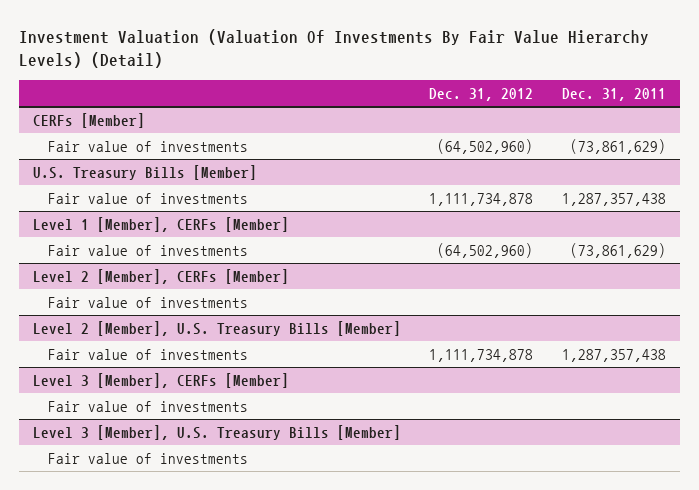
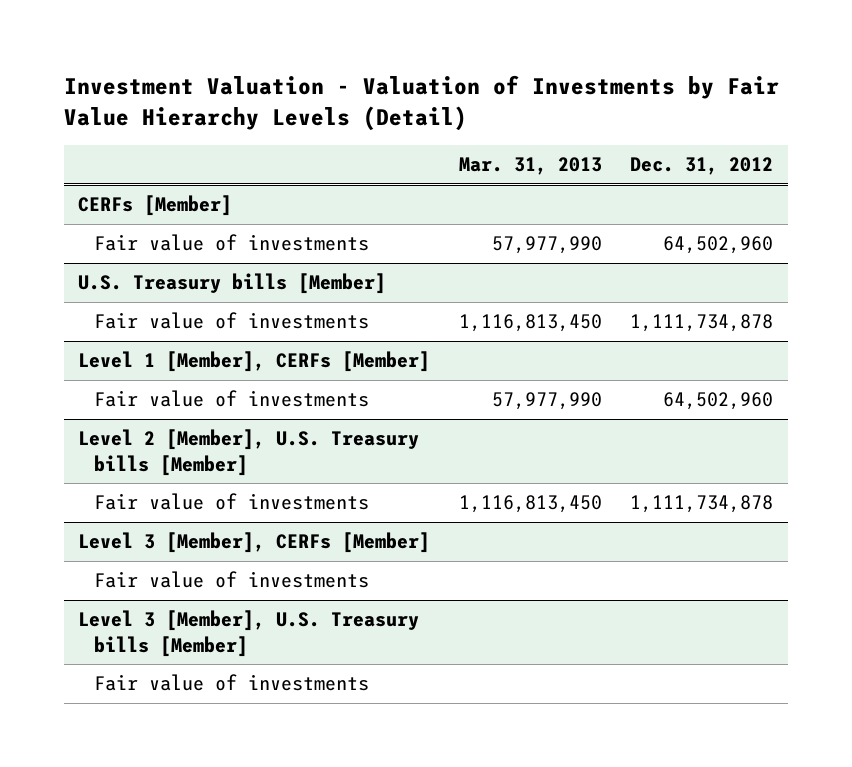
- Investment Valuation (Valuation Of Investments By Fair Value Hierarchy Levels) (Detail)
+ Investment Valuation - Valuation of Investments by Fair Value Hierarchy Levels (Detail)
- | Dec. 31, 2012 | Dec. 31, 2011
+ | Mar. 31, 2013 | Dec. 31, 2012
@ CERFs [Member]
- Fair value of investments | (64,502,960) | (73,861,629)
- U.S. Treasury Bills [Member]
@ CERFs [Member]
+ Fair value of investments | 57,977,990 | 64,502,960
+ U.S. Treasury bills [Member]
@ Level 1 [Member], CERFs [Member]
- Fair value of investments | (64,502,960) | (73,861,629)
- Level 2 [Member], CERFs [Member]
- Fair value of investments
- Level 2 [Member], U.S. Treasury Bills [Member]
@ Level 1 [Member], CERFs [Member]
+ Fair value of investments | 57,977,990 | 64,502,960
+ Level 2 [Member], U.S. Treasury bills [Member]
- Level 3 [Member], U.S. Treasury Bills [Member]
+ Level 3 [Member], U.S. Treasury bills [Member]

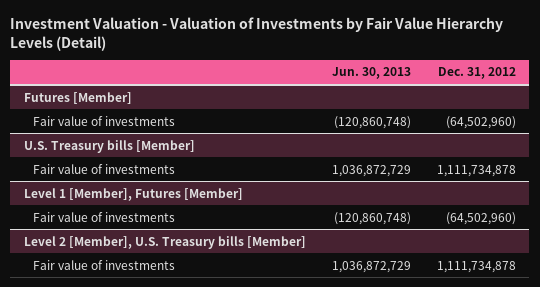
- | Mar. 31, 2013 | Dec. 31, 2012
+ | Jun. 30, 2013 | Dec. 31, 2012
- CERFs [Member]
- Fair value of investments | 57,977,990 | 64,502,960
+ Futures [Member]
+ Fair value of investments | (120,860,748) | (64,502,960)
- Level 1 [Member], CERFs [Member]
- Fair value of investments | 57,977,990 | 64,502,960
+ Level 1 [Member], Futures [Member]
+ Fair value of investments | (120,860,748) | (64,502,960)
- Level 3 [Member], CERFs [Member]
- Fair value of investments
- Level 3 [Member], U.S. Treasury bills [Member]
- Fair value of investments

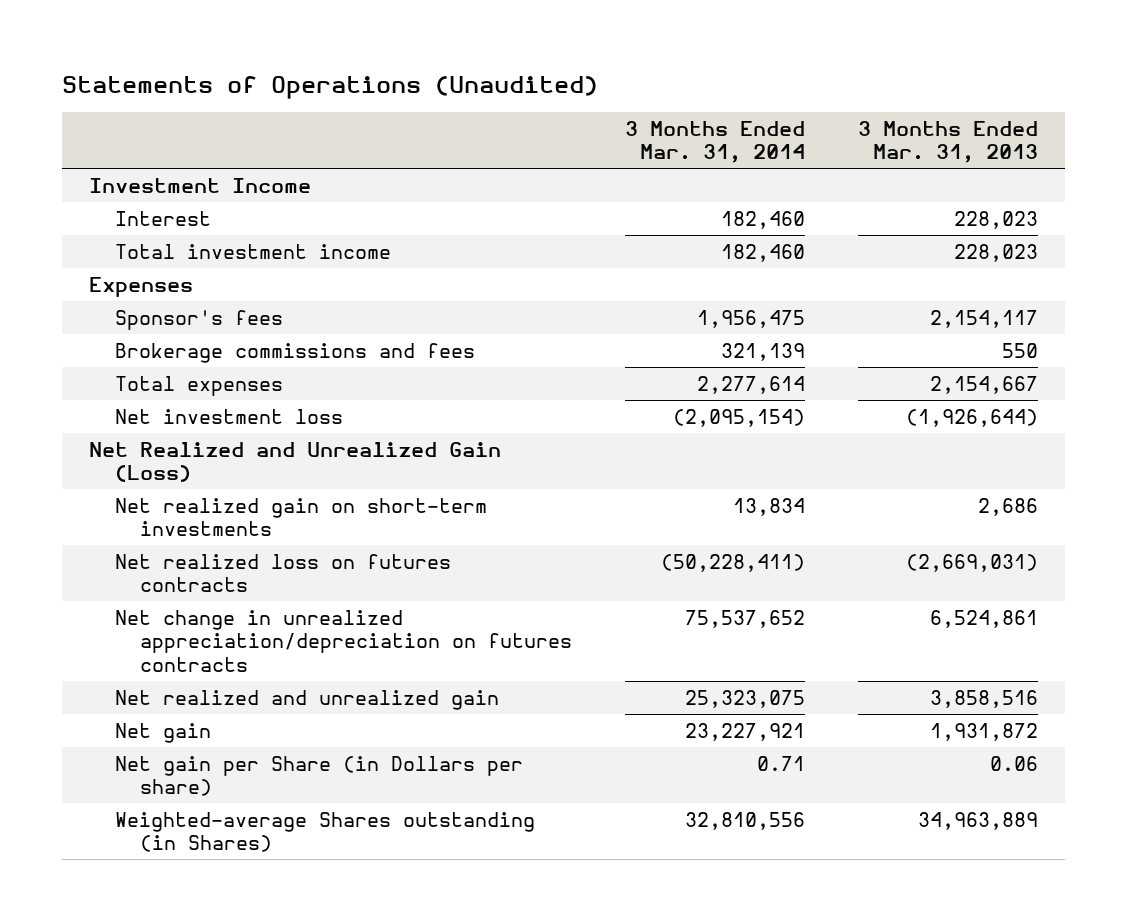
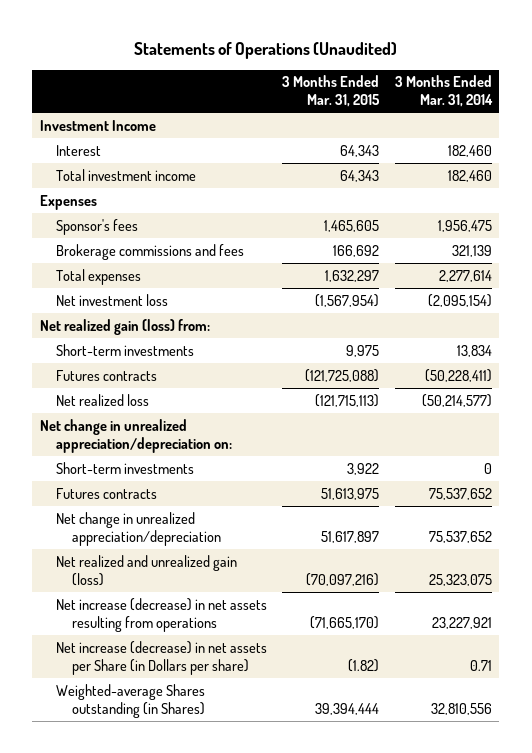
- | 3 Months Ended Mar. 31, 2014 | 3 Months Ended Mar. 31, 2013
+ | 3 Months Ended Mar. 31, 2015 | 3 Months Ended Mar. 31, 2014
- Net Realized and Unrealized Gain (Loss)
- Net realized gain on short-term investments | 13,834 | 2,686
- Net realized loss on futures contracts | (50,228,411) | (2,669,031)
- Net change in unrealized appreciation/depreciation on futures contracts | 75,537,652 | 6,524,861
- Net realized and unrealized gain | 25,323,075 | 3,858,516
- Net gain | 23,227,921 | 1,931,872
- Net gain per Share (in Dollars per share) | 0.71 | 0.06
+ Net realized gain (loss) from:
+ Short-term investments | 9,975 | 13,834
+ Futures contracts | (121,725,088) | (50,228,411)
+ Net realized loss | (121,715,113) | (50,214,577)
+ Net change in unrealized appreciation/depreciation on:
+ Short-term investments | 3,922 | 0
+ Futures contracts | 51,613,975 | 75,537,652
+ Net change in unrealized appreciation/depreciation | 51,617,897 | 75,537,652
+ Net realized and unrealized gain (loss) | (70,097,216) | 25,323,075
+ Net increase (decrease) in net assets resulting from operations | (71,665,170) | 23,227,921
+ Net increase (decrease) in net assets per Share (in Dollars per share) | (1.82) | 0.71

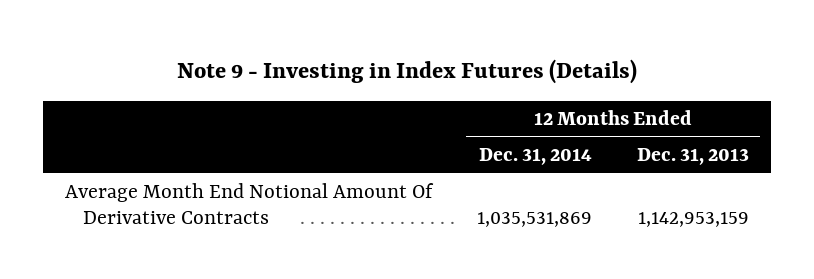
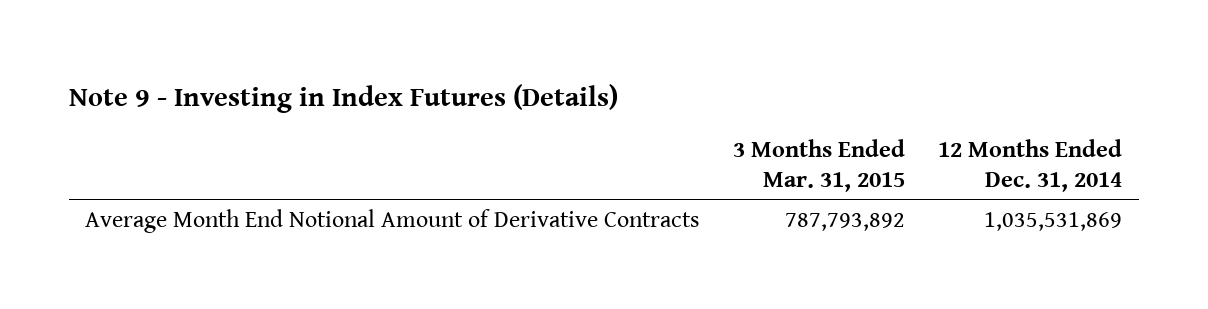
- | 12 Months Ended Dec. 31, 2014 | 12 Months Ended Dec. 31, 2013
+ | 3 Months Ended Mar. 31, 2015 | 12 Months Ended Dec. 31, 2014
- Average Month End Notional Amount Of Derivative Contracts | 1,035,531,869 | 1,142,953,159
+ Average Month End Notional Amount of Derivative Contracts | 787,793,892 | 1,035,531,869

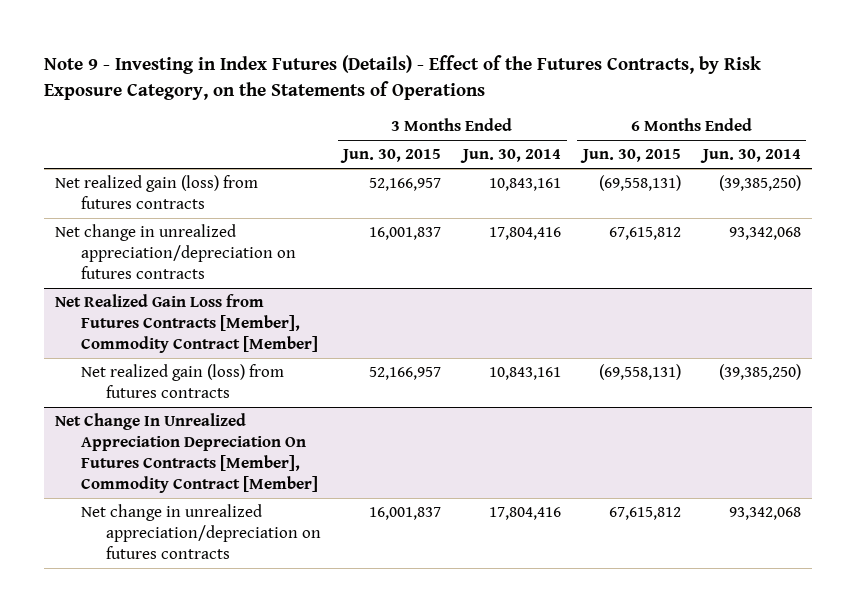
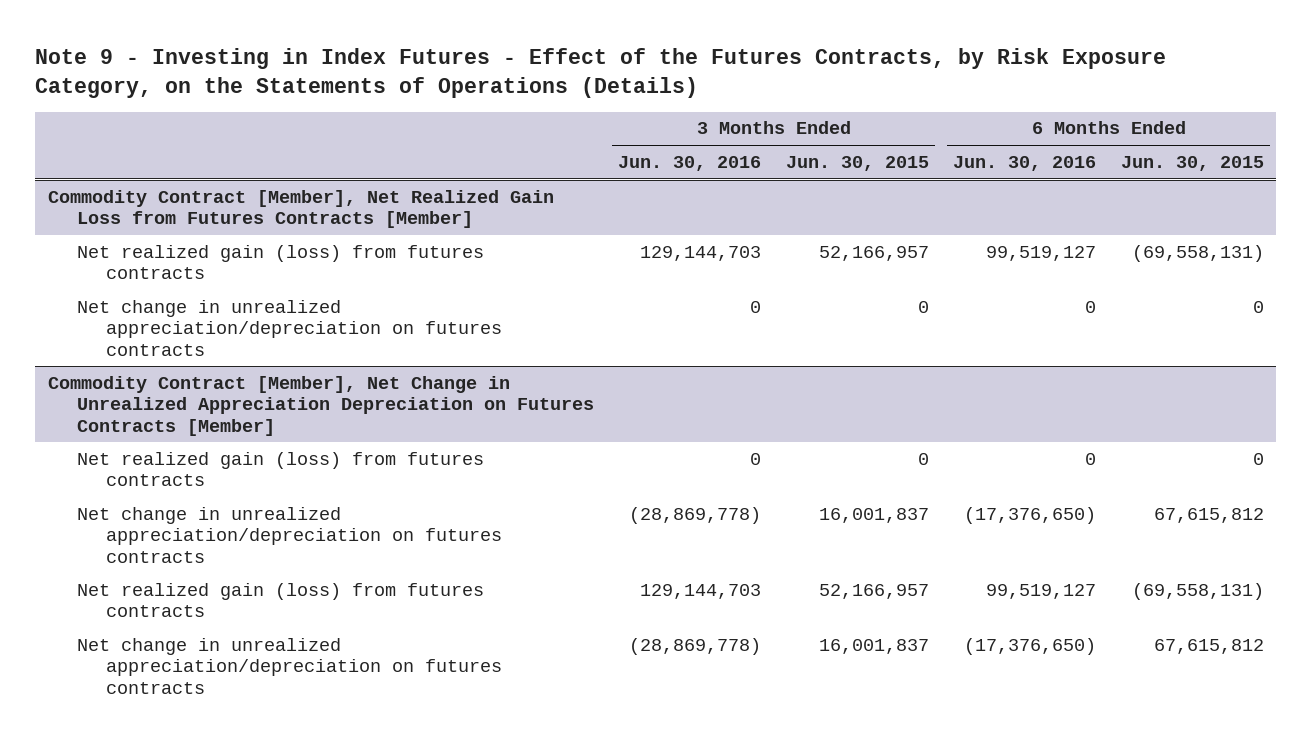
- Note 9 - Investing in Index Futures (Details) - Effect of the Futures Contracts, by Risk Exposure Category, on the Statements of Operations
+ Note 9 - Investing in Index Futures - Effect of the Futures Contracts, by Risk Exposure Category, on the Statements of Operations (Details)
- | 3 Months Ended Jun. 30, 2015 | 3 Months Ended Jun. 30, 2014 | 6 Months Ended Jun. 30, 2015 | 6 Months Ended Jun. 30, 2014
+ | 3 Months Ended Jun. 30, 2016 | 3 Months Ended Jun. 30, 2015 | 6 Months Ended Jun. 30, 2016 | 6 Months Ended Jun. 30, 2015
+ Commodity Contract [Member], Net Realized Gain Loss from Futures Contracts [Member]
+ Net change in unrealized appreciation/depreciation on futures contracts | 0 | 0 | 0 | 0
+ Commodity Contract [Member], Net Change in Unrealized Appreciation Depreciation on Futures Contracts [Member]
+ Net realized gain (loss) from futures contracts | 0 | 0 | 0 | 0
- Net Realized Gain Loss from Futures Contracts [Member], Commodity Contract [Member]
- Net Change In Unrealized Appreciation Depreciation On Futures Contracts [Member], Commodity Contract [Member]

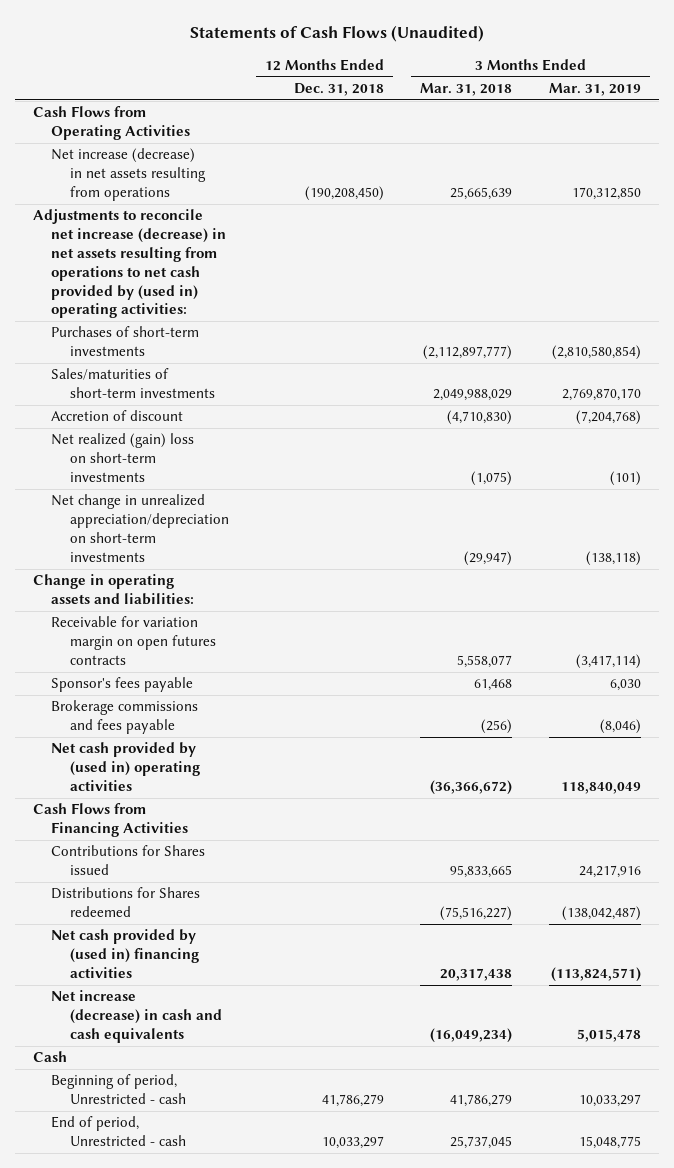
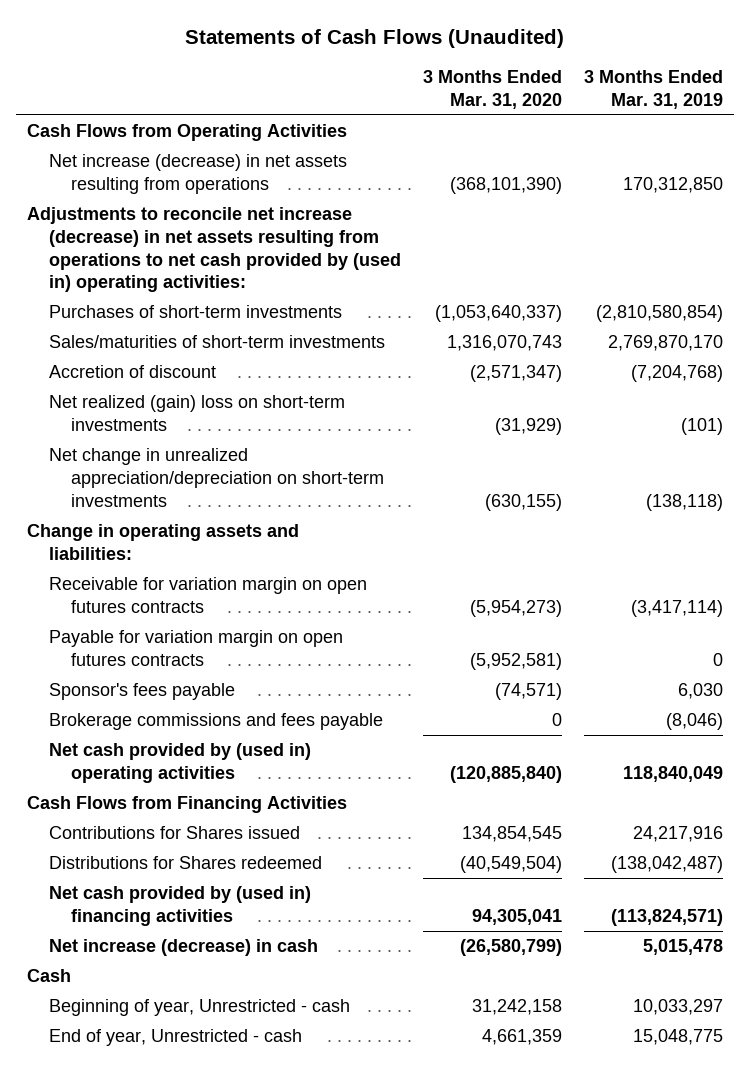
- | 12 Months Ended Dec. 31, 2018 | 3 Months Ended Mar. 31, 2018 | 3 Months Ended Mar. 31, 2019
+ | 3 Months Ended Mar. 31, 2020 | 3 Months Ended Mar. 31, 2019
+ Payable for variation margin on open futures contracts | (5,952,581) | 0
- Net increase (decrease) in cash and cash equivalents | | (16,049,234) | 5,015,478
+ Net increase (decrease) in cash | (26,580,799) | 5,015,478
- Beginning of period, Unrestricted - cash | 41,786,279 | 41,786,279 | 10,033,297
- End of period, Unrestricted - cash | 10,033,297 | 25,737,045 | 15,048,775
+ Beginning of year, Unrestricted - cash | 31,242,158 | 10,033,297
+ End of year, Unrestricted - cash | 4,661,359 | 15,048,775

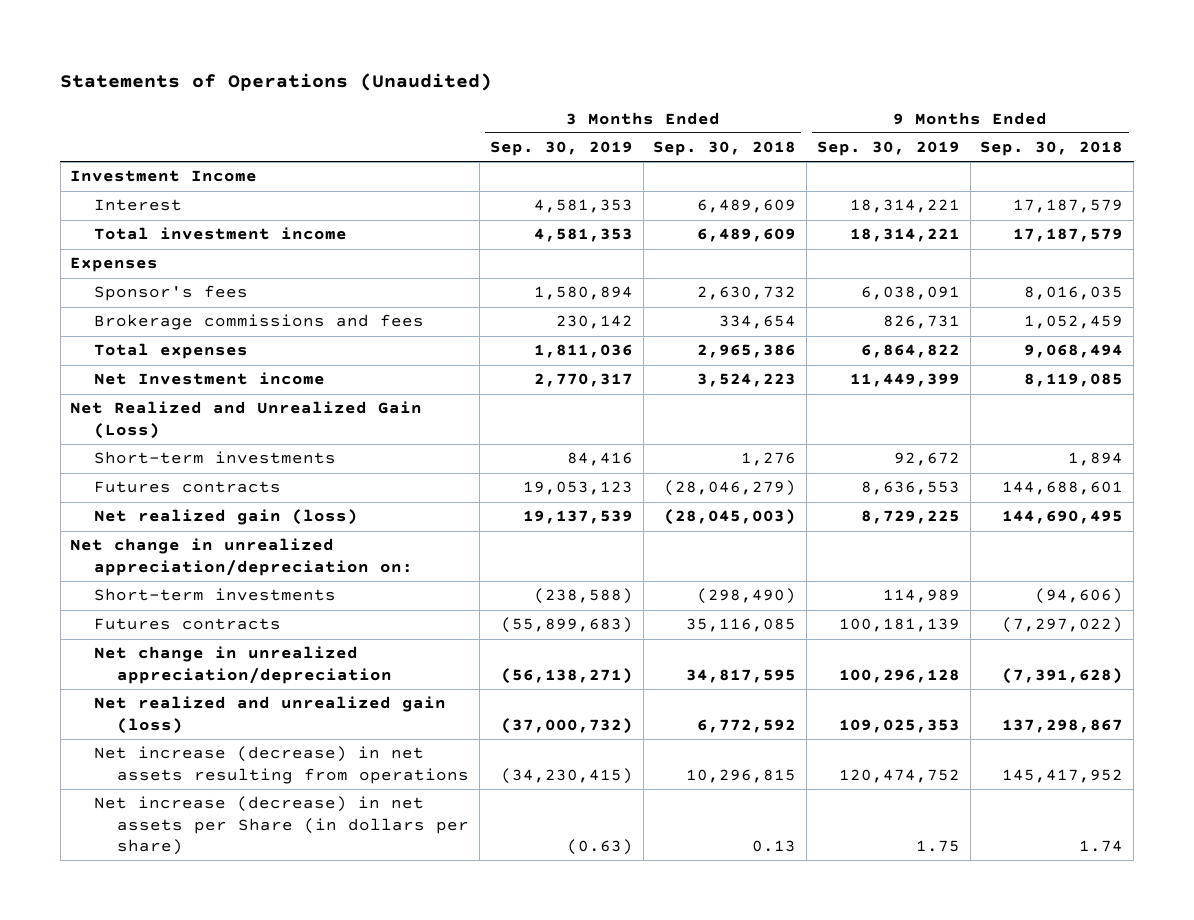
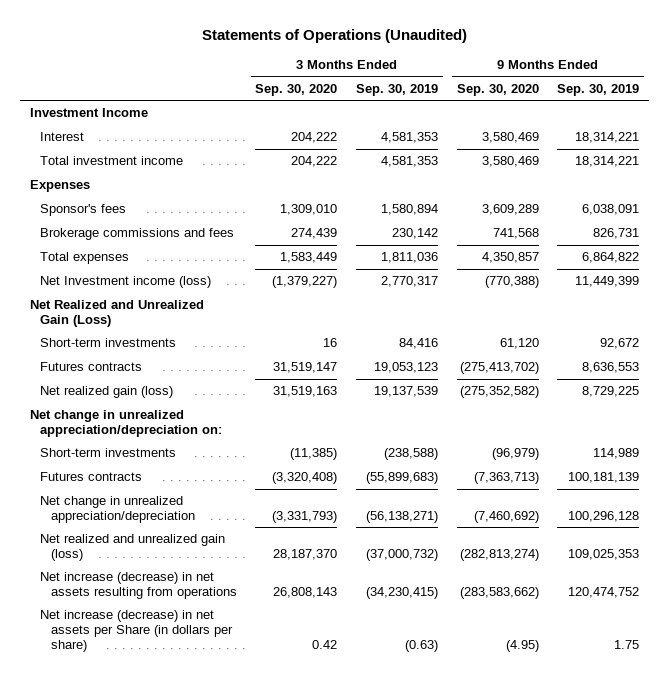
- | 3 Months Ended Sep. 30, 2019 | 3 Months Ended Sep. 30, 2018 | 9 Months Ended Sep. 30, 2019 | 9 Months Ended Sep. 30, 2018
+ | 3 Months Ended Sep. 30, 2020 | 3 Months Ended Sep. 30, 2019 | 9 Months Ended Sep. 30, 2020 | 9 Months Ended Sep. 30, 2019
- Net Investment income | 2,770,317 | 3,524,223 | 11,449,399 | 8,119,085
+ Net Investment income (loss) | (1,379,227) | 2,770,317 | (770,388) | 11,449,399

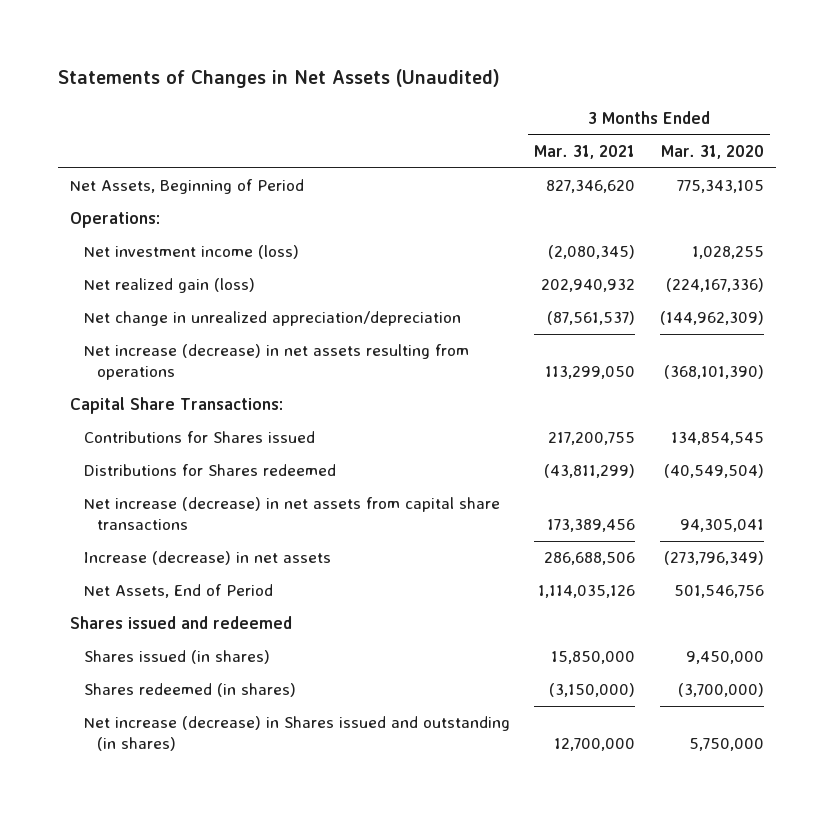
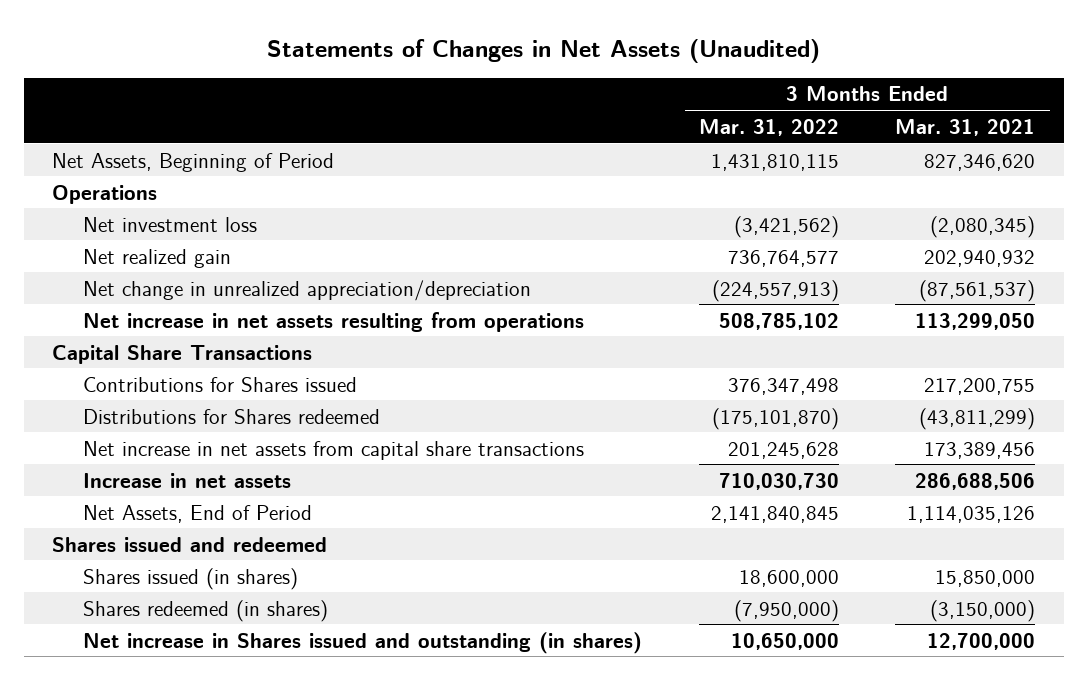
- | 3 Months Ended Mar. 31, 2021 | 3 Months Ended Mar. 31, 2020
+ | 3 Months Ended Mar. 31, 2022 | 3 Months Ended Mar. 31, 2021
- Operations:
- Net investment income (loss) | (2,080,345) | 1,028,255
- Net realized gain (loss) | 202,940,932 | (224,167,336)
+ Operations
+ Net investment loss | (3,421,562) | (2,080,345)
+ Net realized gain | 736,764,577 | 202,940,932
- Net increase (decrease) in net assets resulting from operations | 113,299,050 | (368,101,390)
- Capital Share Transactions:
+ Net increase in net assets resulting from operations | 508,785,102 | 113,299,050
+ Capital Share Transactions
- Net increase (decrease) in net assets from capital share transactions | 173,389,456 | 94,305,041
- Increase (decrease) in net assets | 286,688,506 | (273,796,349)
+ Net increase in net assets from capital share transactions | 201,245,628 | 173,389,456
+ Increase in net assets | 710,030,730 | 286,688,506
- Net increase (decrease) in Shares issued and outstanding (in shares) | 12,700,000 | 5,750,000
+ Net increase in Shares issued and outstanding (in shares) | 10,650,000 | 12,700,000

